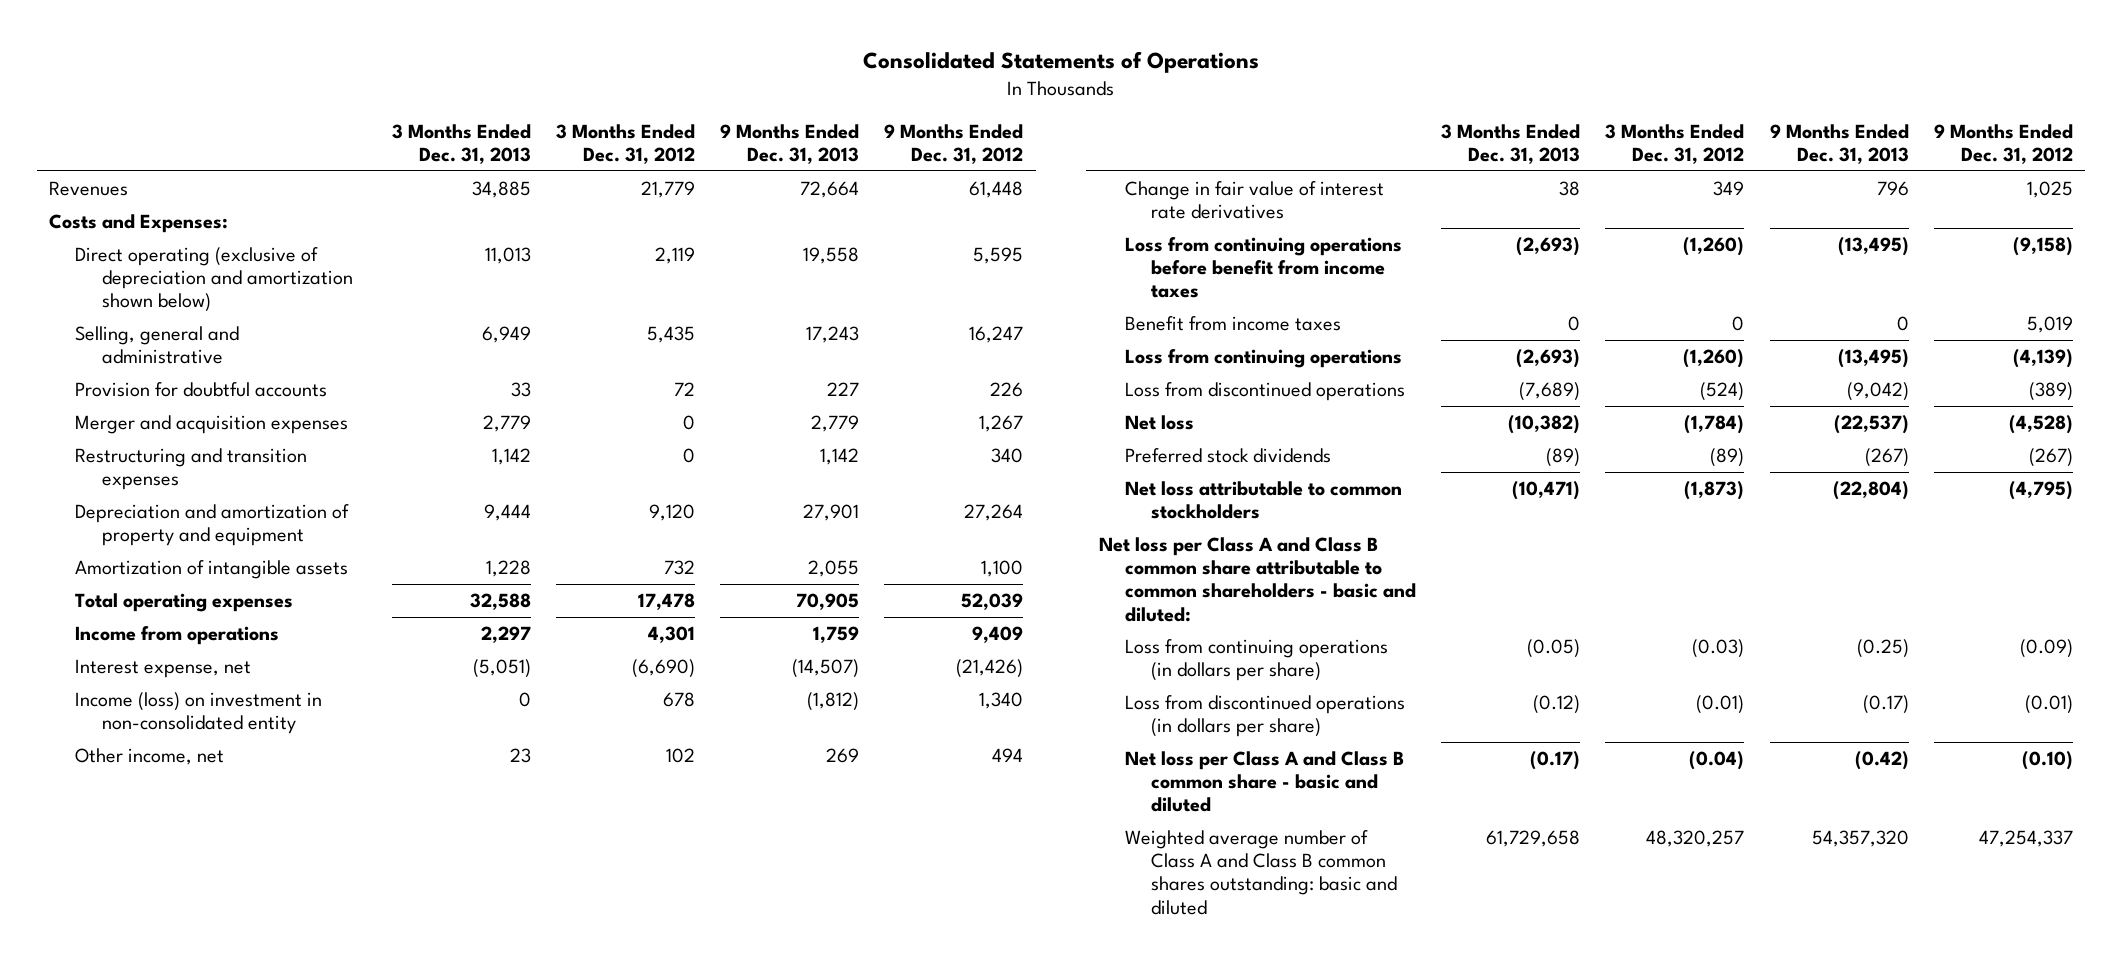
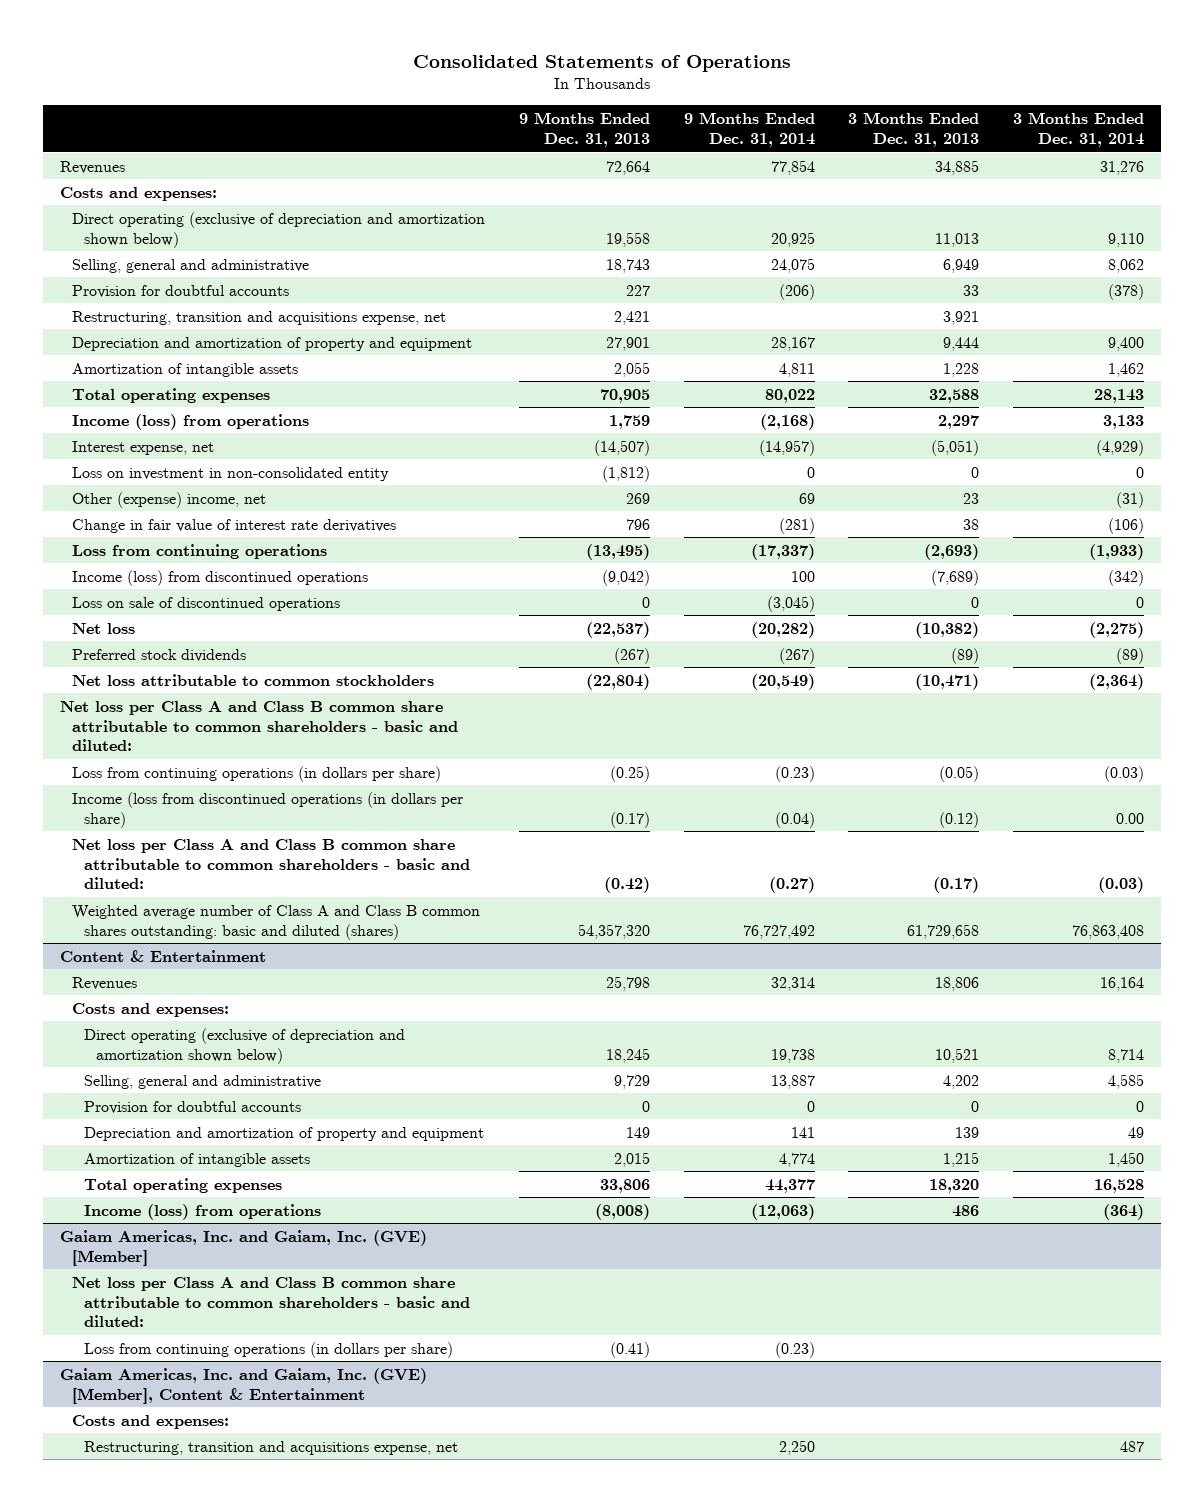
- | 3 Months Ended Dec. 31, 2013 | 3 Months Ended Dec. 31, 2012 | 9 Months Ended Dec. 31, 2013 | 9 Months Ended Dec. 31, 2012
+ | 9 Months Ended Dec. 31, 2013 | 9 Months Ended Dec. 31, 2014 | 3 Months Ended Dec. 31, 2013 | 3 Months Ended Dec. 31, 2014
- Costs and Expenses:
+ Costs and expenses:
- Selling, general and administrative | 6,949 | 5,435 | 17,243 | 16,247
+ Selling, general and administrative | 18,743 | 24,075 | 6,949 | 8,062
- Merger and acquisition expenses | 2,779 | 0 | 2,779 | 1,267
- Restructuring and transition expenses | 1,142 | 0 | 1,142 | 340
+ Restructuring, transition and acquisitions expense, net | 2,421 | | 3,921 |
- Income from operations | 2,297 | 4,301 | 1,759 | 9,409
+ Income (loss) from operations | 1,759 | (2,168) | 2,297 | 3,133
- Income (loss) on investment in non-consolidated entity | 0 | 678 | (1,812) | 1,340
- Other income, net | 23 | 102 | 269 | 494
+ Loss on investment in non-consolidated entity | (1,812) | 0 | 0 | 0
+ Other (expense) income, net | 269 | 69 | 23 | (31)
- Loss from continuing operations before benefit from income taxes | (2,693) | (1,260) | (13,495) | (9,158)
- Benefit from income taxes | 0 | 0 | 0 | 5,019
- Loss from discontinued operations | (7,689) | (524) | (9,042) | (389)
+ Income (loss) from discontinued operations | (9,042) | 100 | (7,689) | (342)
+ Loss on sale of discontinued operations | 0 | (3,045) | 0 | 0
- Loss from discontinued operations (in dollars per share) | (0.12) | (0.01) | (0.17) | (0.01)
- Net loss per Class A and Class B common share - basic and diluted | (0.17) | (0.04) | (0.42) | (0.10)
- Weighted average number of Class A and Class B common shares outstanding: basic and diluted | 61,729,658 | 48,320,257 | 54,357,320 | 47,254,337
+ Income (loss from discontinued operations (in dollars per share) | (0.17) | (0.04) | (0.12) | 0.00
+ Net loss per Class A and Class B common share attributable to common shareholders - basic and diluted: | (0.42) | (0.27) | (0.17) | (0.03)
+ Weighted average number of Class A and Class B common shares outstanding: basic and diluted (shares) | 54,357,320 | 76,727,492 | 61,729,658 | 76,863,408
+ Content & Entertainment
+ Revenues | 25,798 | 32,314 | 18,806 | 16,164
+ Costs and expenses:
+ Direct operating (exclusive of depreciation and amortization shown below) | 18,245 | 19,738 | 10,521 | 8,714
+ Selling, general and administrative | 9,729 | 13,887 | 4,202 | 4,585
+ Provision for doubtful accounts | 0 | 0 | 0 | 0
+ Depreciation and amortization of property and equipment | 149 | 141 | 139 | 49
+ Amortization of intangible assets | 2,015 | 4,774 | 1,215 | 1,450
+ Total operating expenses | 33,806 | 44,377 | 18,320 | 16,528
+ Income (loss) from operations | (8,008) | (12,063) | 486 | (364)
+ Gaiam Americas, Inc. and Gaiam, Inc. (GVE) [Member]
+ Net loss per Class A and Class B common share attributable to common shareholders - basic and diluted:
+ Loss from continuing operations (in dollars per share) | (0.41) | (0.23) | |
+ Gaiam Americas, Inc. and Gaiam, Inc. (GVE) [Member], Content & Entertainment
+ Costs and expenses:
+ Restructuring, transition and acquisitions expense, net | | 2,250 | | 487

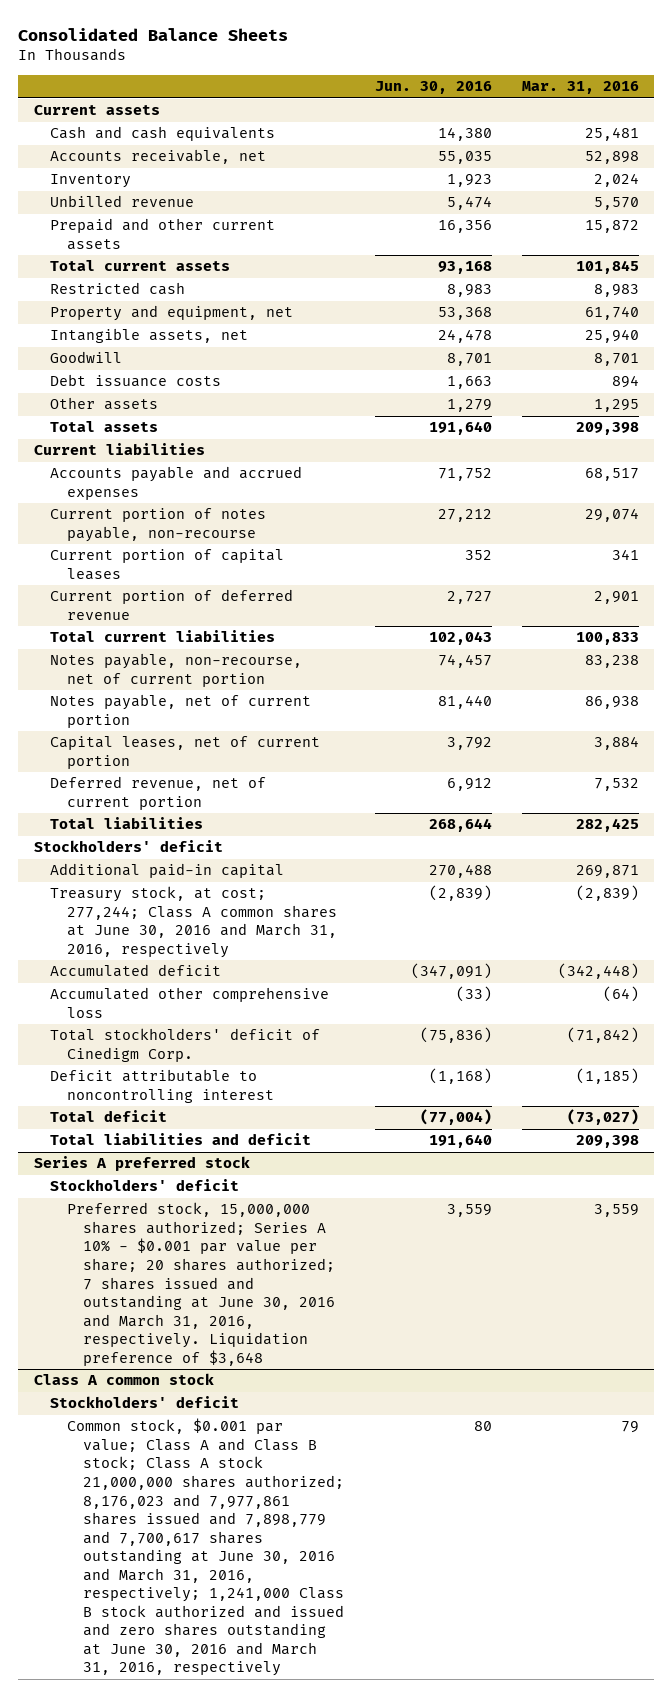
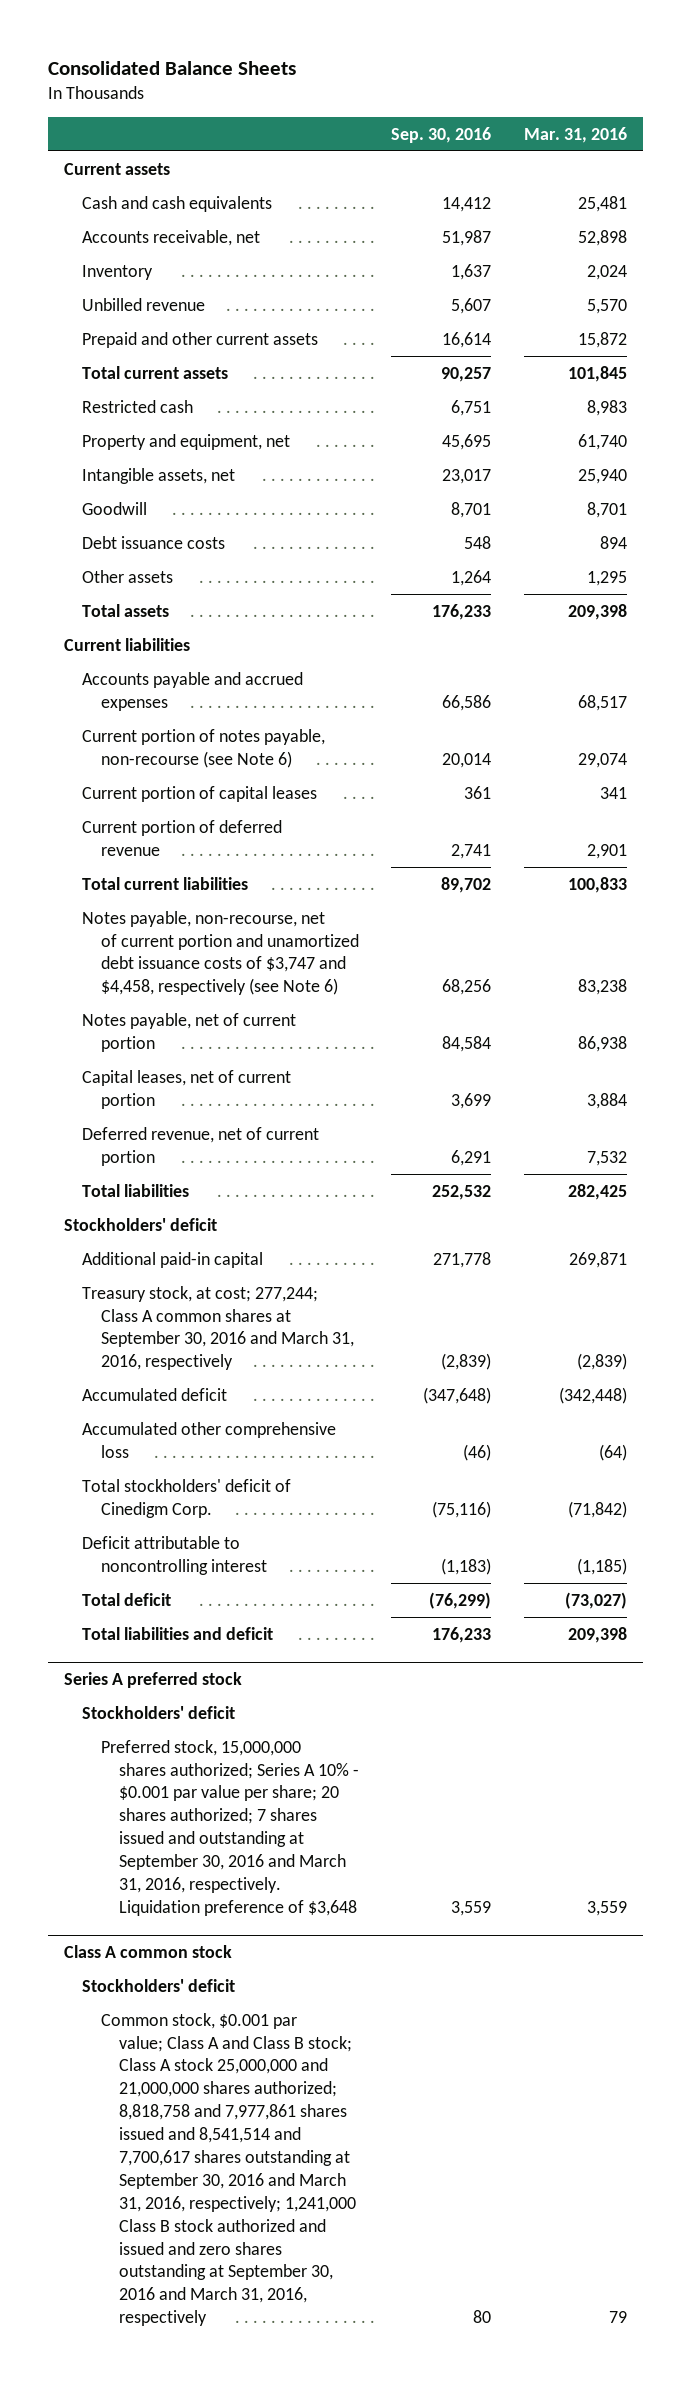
- | Jun. 30, 2016 | Mar. 31, 2016
+ | Sep. 30, 2016 | Mar. 31, 2016
- Current portion of notes payable, non-recourse | 27,212 | 29,074
+ Current portion of notes payable, non-recourse (see Note 6) | 20,014 | 29,074
- Notes payable, non-recourse, net of current portion | 74,457 | 83,238
+ Notes payable, non-recourse, net of current portion and unamortized debt issuance costs of $3,747 and $4,458, respectively (see Note 6) | 68,256 | 83,238
- Treasury stock, at cost; 277,244; Class A common shares at June 30, 2016 and March 31, 2016, respectively | (2,839) | (2,839)
+ Treasury stock, at cost; 277,244; Class A common shares at September 30, 2016 and March 31, 2016, respectively | (2,839) | (2,839)
@ Series A preferred stock
- Preferred stock, 15,000,000 shares authorized; Series A 10% - $0.001 par value per share; 20 shares authorized; 7 shares issued and outstanding at June 30, 2016 and March 31, 2016, respectively. Liquidation preference of $3,648 | 3,559 | 3,559
+ Preferred stock, 15,000,000 shares authorized; Series A 10% - $0.001 par value per share; 20 shares authorized; 7 shares issued and outstanding at September 30, 2016 and March 31, 2016, respectively. Liquidation preference of $3,648 | 3,559 | 3,559
@ Class A common stock
- Common stock, $0.001 par value; Class A and Class B stock; Class A stock 21,000,000 shares authorized; 8,176,023 and 7,977,861 shares issued and 7,898,779 and 7,700,617 shares outstanding at June 30, 2016 and March 31, 2016, respectively; 1,241,000 Class B stock authorized and issued and zero shares outstanding at June 30, 2016 and March 31, 2016, respectively | 80 | 79
+ Common stock, $0.001 par value; Class A and Class B stock; Class A stock 25,000,000 and 21,000,000 shares authorized; 8,818,758 and 7,977,861 shares issued and 8,541,514 and 7,700,617 shares outstanding at September 30, 2016 and March 31, 2016, respectively; 1,241,000 Class B stock authorized and issued and zero shares outstanding at September 30, 2016 and March 31, 2016, respectively | 80 | 79

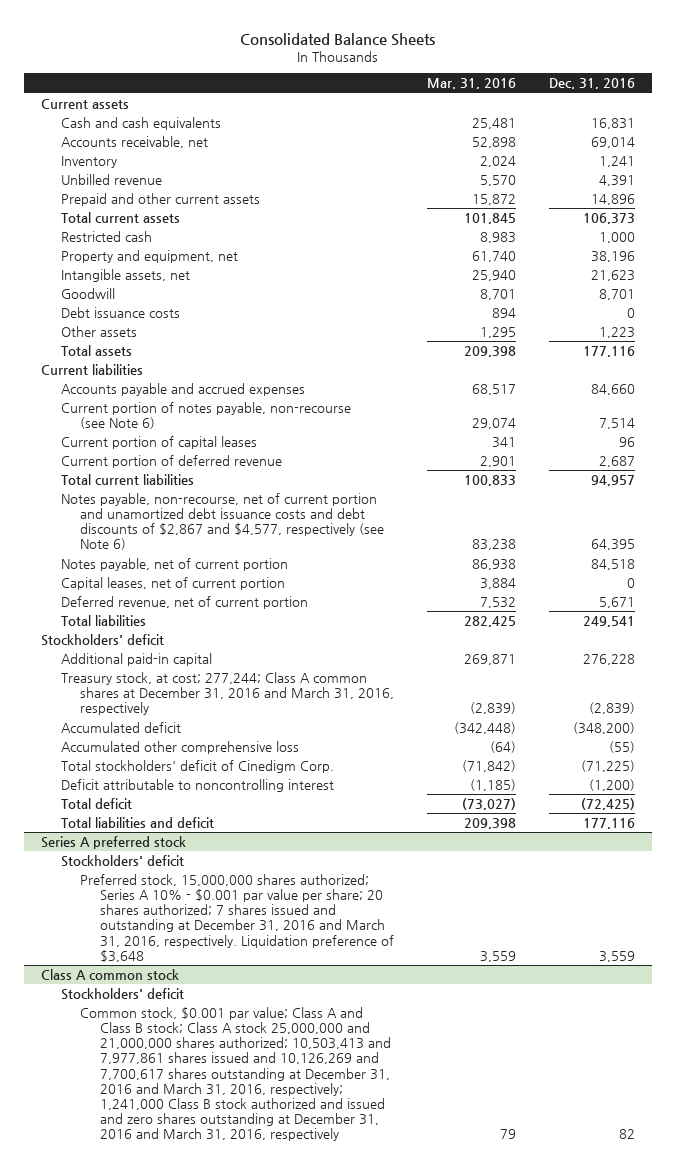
- | Sep. 30, 2016 | Mar. 31, 2016
+ | Mar. 31, 2016 | Dec. 31, 2016
- Notes payable, non-recourse, net of current portion and unamortized debt issuance costs of $3,747 and $4,458, respectively (see Note 6) | 68,256 | 83,238
+ Notes payable, non-recourse, net of current portion and unamortized debt issuance costs and debt discounts of $2,867 and $4,577, respectively (see Note 6) | 83,238 | 64,395
- Treasury stock, at cost; 277,244; Class A common shares at September 30, 2016 and March 31, 2016, respectively | (2,839) | (2,839)
+ Treasury stock, at cost; 277,244; Class A common shares at December 31, 2016 and March 31, 2016, respectively | (2,839) | (2,839)
@ Series A preferred stock
- Preferred stock, 15,000,000 shares authorized; Series A 10% - $0.001 par value per share; 20 shares authorized; 7 shares issued and outstanding at September 30, 2016 and March 31, 2016, respectively. Liquidation preference of $3,648 | 3,559 | 3,559
+ Preferred stock, 15,000,000 shares authorized; Series A 10% - $0.001 par value per share; 20 shares authorized; 7 shares issued and outstanding at December 31, 2016 and March 31, 2016, respectively. Liquidation preference of $3,648 | 3,559 | 3,559
@ Class A common stock
- Common stock, $0.001 par value; Class A and Class B stock; Class A stock 25,000,000 and 21,000,000 shares authorized; 8,818,758 and 7,977,861 shares issued and 8,541,514 and 7,700,617 shares outstanding at September 30, 2016 and March 31, 2016, respectively; 1,241,000 Class B stock authorized and issued and zero shares outstanding at September 30, 2016 and March 31, 2016, respectively | 80 | 79
+ Common stock, $0.001 par value; Class A and Class B stock; Class A stock 25,000,000 and 21,000,000 shares authorized; 10,503,413 and 7,977,861 shares issued and 10,126,269 and 7,700,617 shares outstanding at December 31, 2016 and March 31, 2016, respectively; 1,241,000 Class B stock authorized and issued and zero shares outstanding at December 31, 2016 and March 31, 2016, respectively | 79 | 82

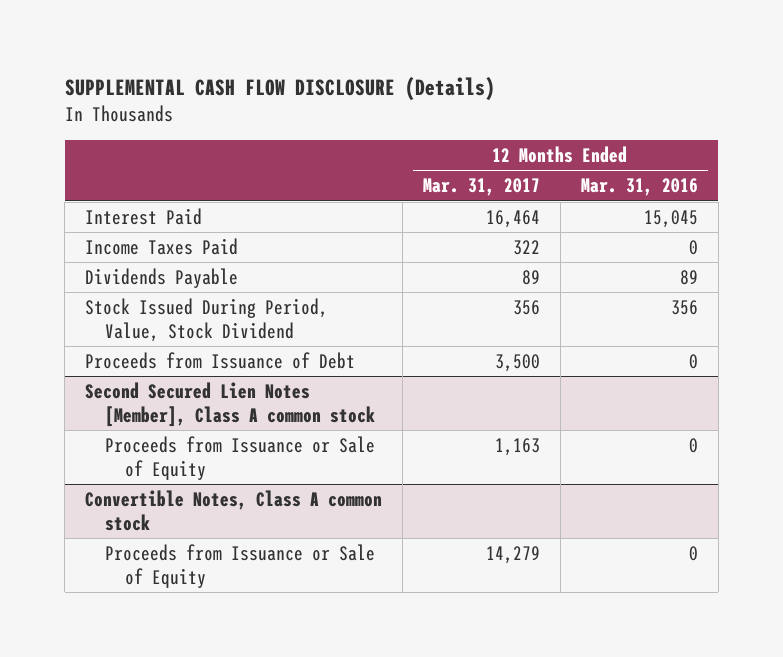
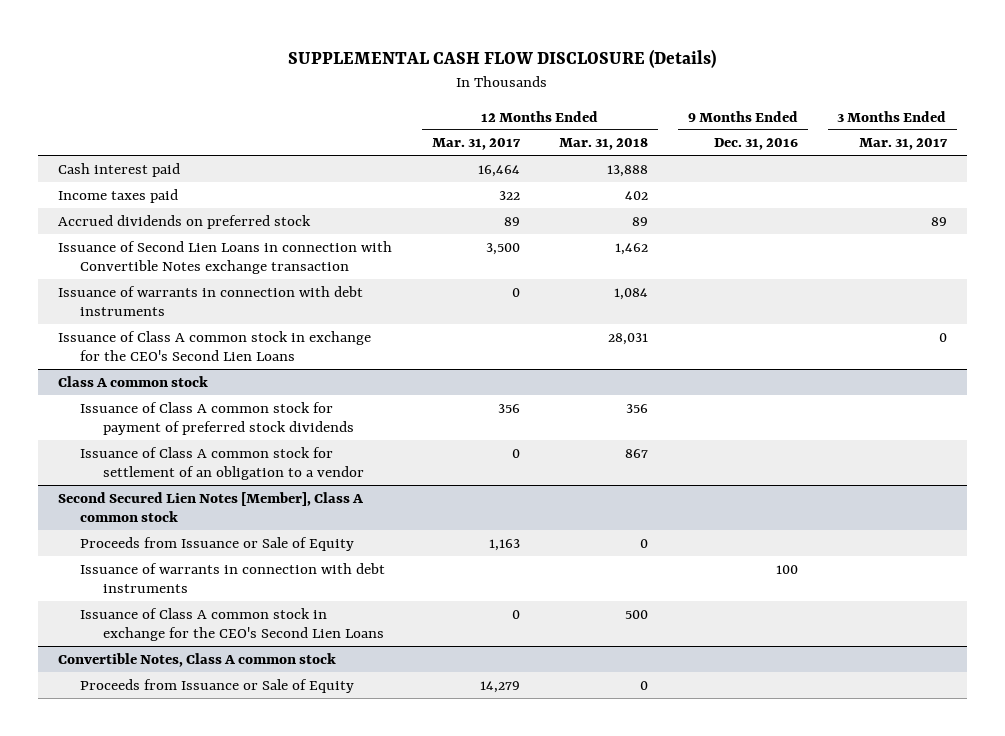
- | 12 Months Ended Mar. 31, 2017 | 12 Months Ended Mar. 31, 2016
+ | 12 Months Ended Mar. 31, 2017 | 12 Months Ended Mar. 31, 2018 | 9 Months Ended Dec. 31, 2016 | 3 Months Ended Mar. 31, 2017
- Interest Paid | 16,464 | 15,045
- Income Taxes Paid | 322 | 0
- Dividends Payable | 89 | 89
- Stock Issued During Period, Value, Stock Dividend | 356 | 356
- Proceeds from Issuance of Debt | 3,500 | 0
+ Cash interest paid | 16,464 | 13,888 | |
+ Income taxes paid | 322 | 402 | |
+ Accrued dividends on preferred stock | 89 | 89 | | 89
+ Issuance of Second Lien Loans in connection with Convertible Notes exchange transaction | 3,500 | 1,462 | |
+ Issuance of warrants in connection with debt instruments | 0 | 1,084 | |
+ Issuance of Class A common stock in exchange for the CEO's Second Lien Loans | | 28,031 | | 0
+ Class A common stock
+ Issuance of Class A common stock for payment of preferred stock dividends | 356 | 356 | |
+ Issuance of Class A common stock for settlement of an obligation to a vendor | 0 | 867 | |
@ Second Secured Lien Notes [Member], Class A common stock
+ Issuance of warrants in connection with debt instruments | | | 100 |
+ Issuance of Class A common stock in exchange for the CEO's Second Lien Loans | 0 | 500 | |

